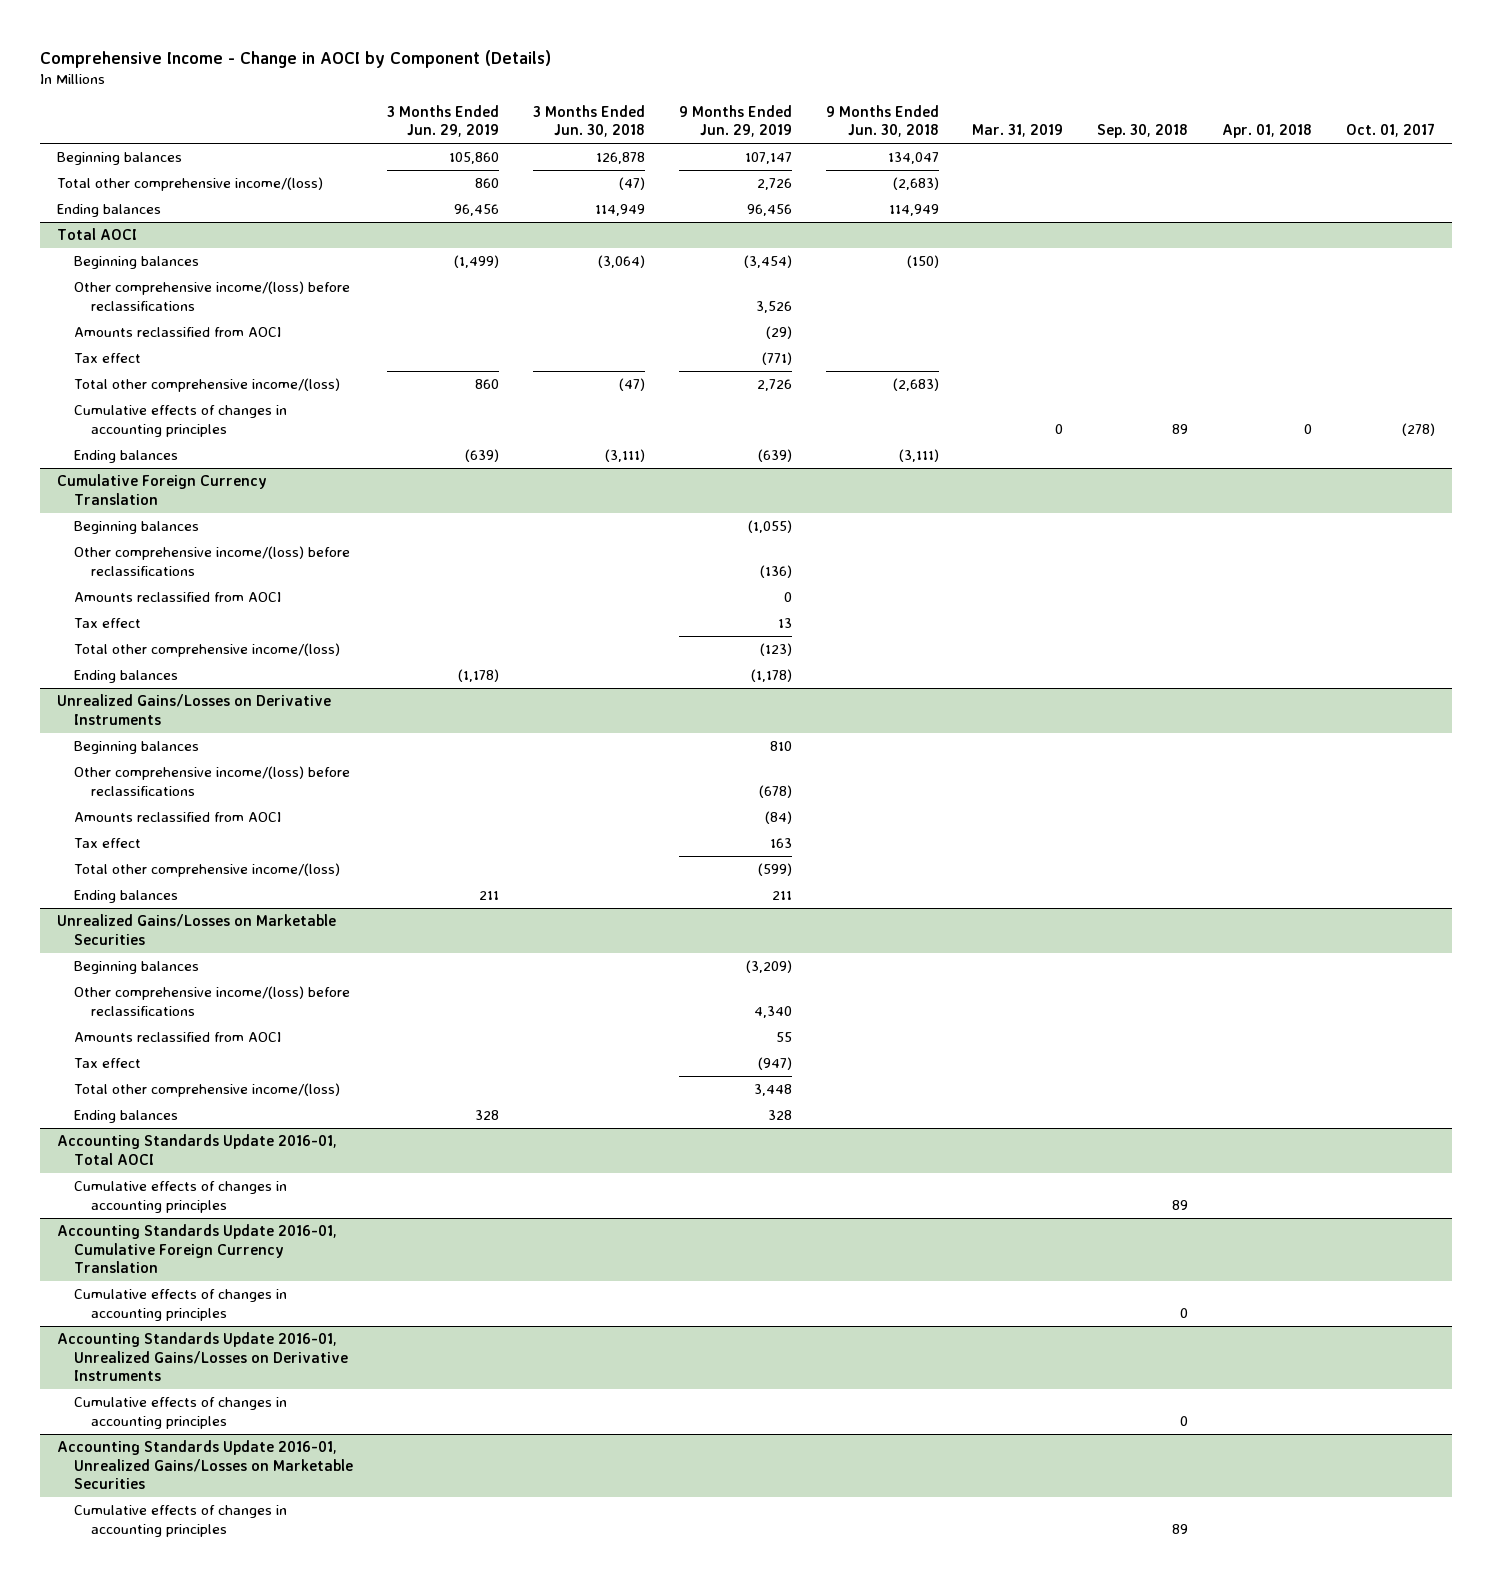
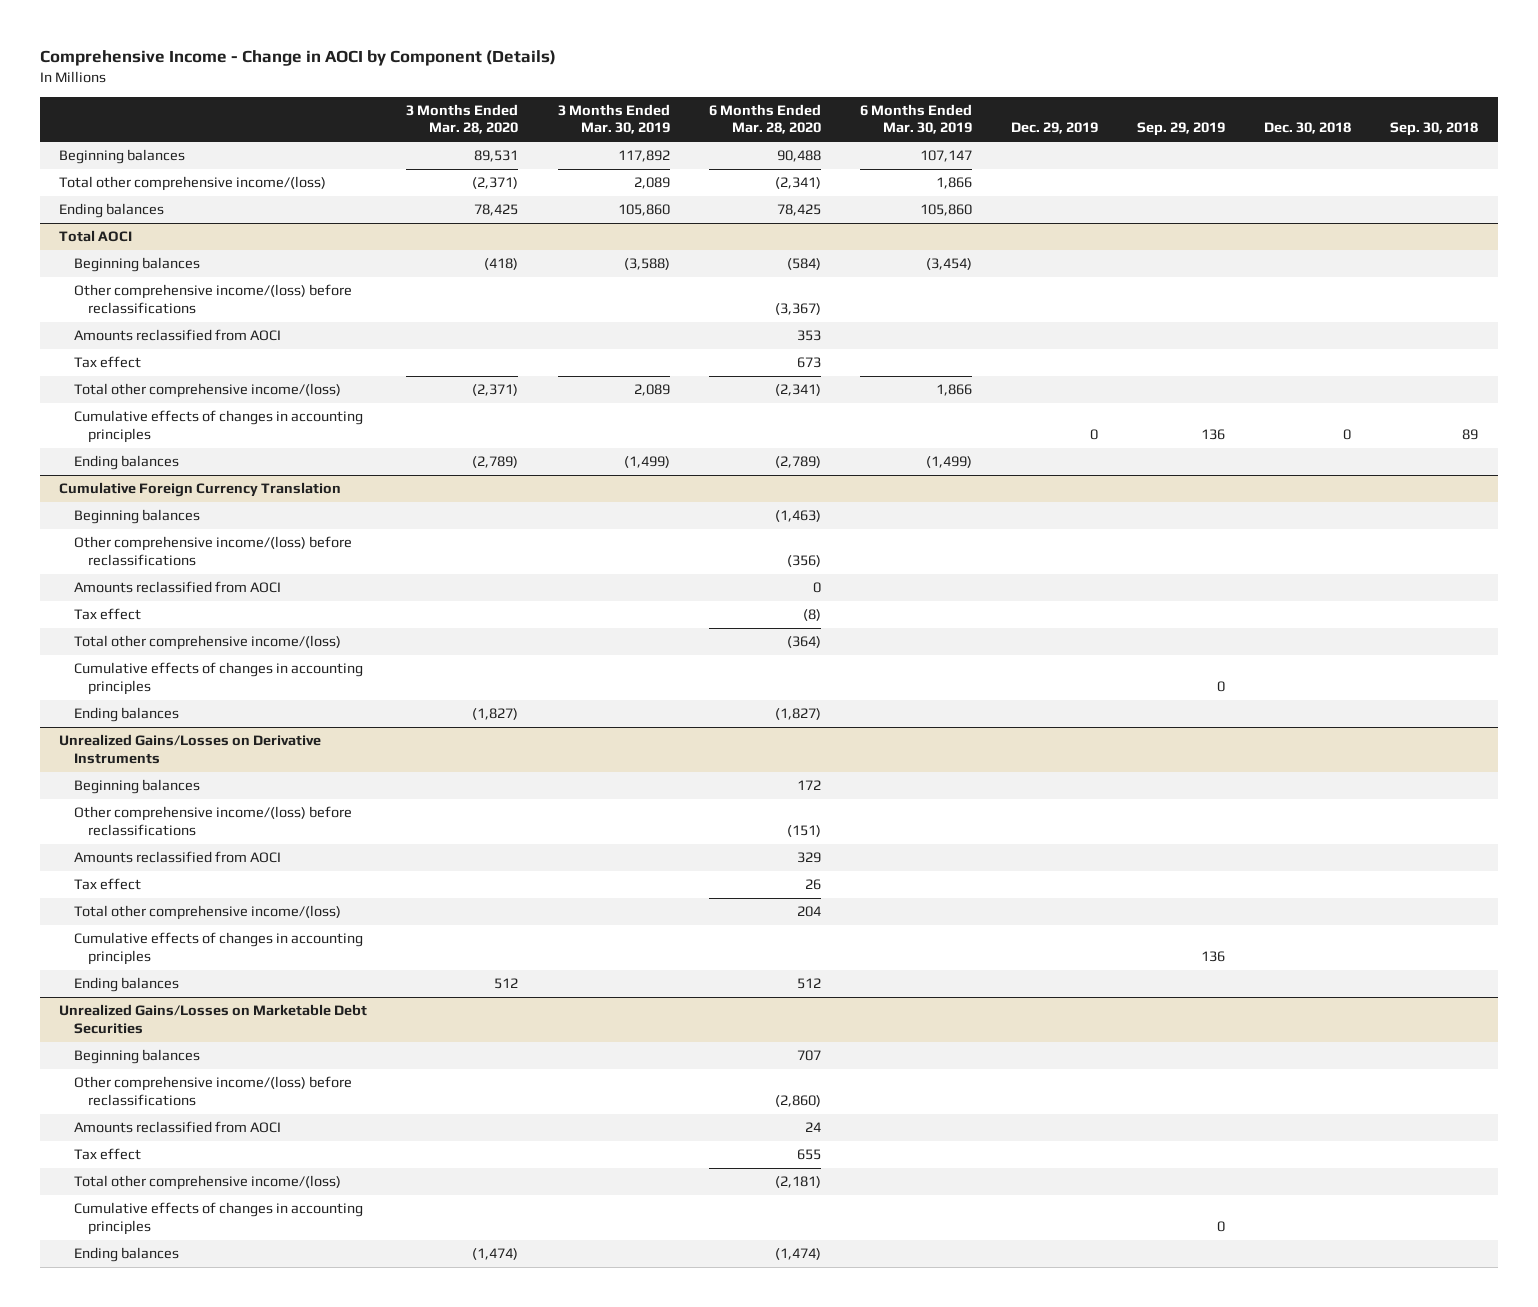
- | 3 Months Ended Jun. 29, 2019 | 3 Months Ended Jun. 30, 2018 | 9 Months Ended Jun. 29, 2019 | 9 Months Ended Jun. 30, 2018 | Mar. 31, 2019 | Sep. 30, 2018 | Apr. 01, 2018 | Oct. 01, 2017
+ | 3 Months Ended Mar. 28, 2020 | 3 Months Ended Mar. 30, 2019 | 6 Months Ended Mar. 28, 2020 | 6 Months Ended Mar. 30, 2019 | Dec. 29, 2019 | Sep. 29, 2019 | Dec. 30, 2018 | Sep. 30, 2018
@ Cumulative Foreign Currency Translation
+ Cumulative effects of changes in accounting principles | | | | | | 0 | |
@ Unrealized Gains/Losses on Derivative Instruments
+ Cumulative effects of changes in accounting principles | | | | | | 136 | |
- Unrealized Gains/Losses on Marketable Securities
+ Unrealized Gains/Losses on Marketable Debt Securities
+ Cumulative effects of changes in accounting principles | | | | | | 0 | |
- Accounting Standards Update 2016-01, Total AOCI
- Cumulative effects of changes in accounting principles | | | | | | 89 | |
- Accounting Standards Update 2016-01, Cumulative Foreign Currency Translation
- Cumulative effects of changes in accounting principles | | | | | | 0 | |
- Accounting Standards Update 2016-01, Unrealized Gains/Losses on Derivative Instruments
- Cumulative effects of changes in accounting principles | | | | | | 0 | |
- Accounting Standards Update 2016-01, Unrealized Gains/Losses on Marketable Securities
- Cumulative effects of changes in accounting principles | | | | | | 89 | |

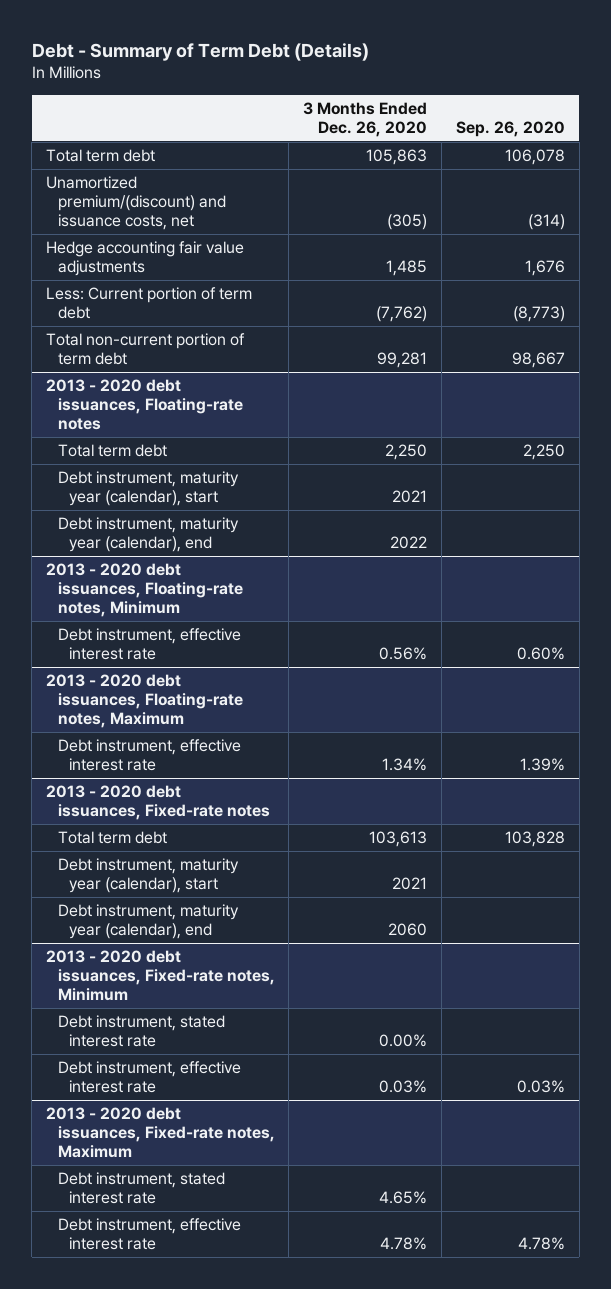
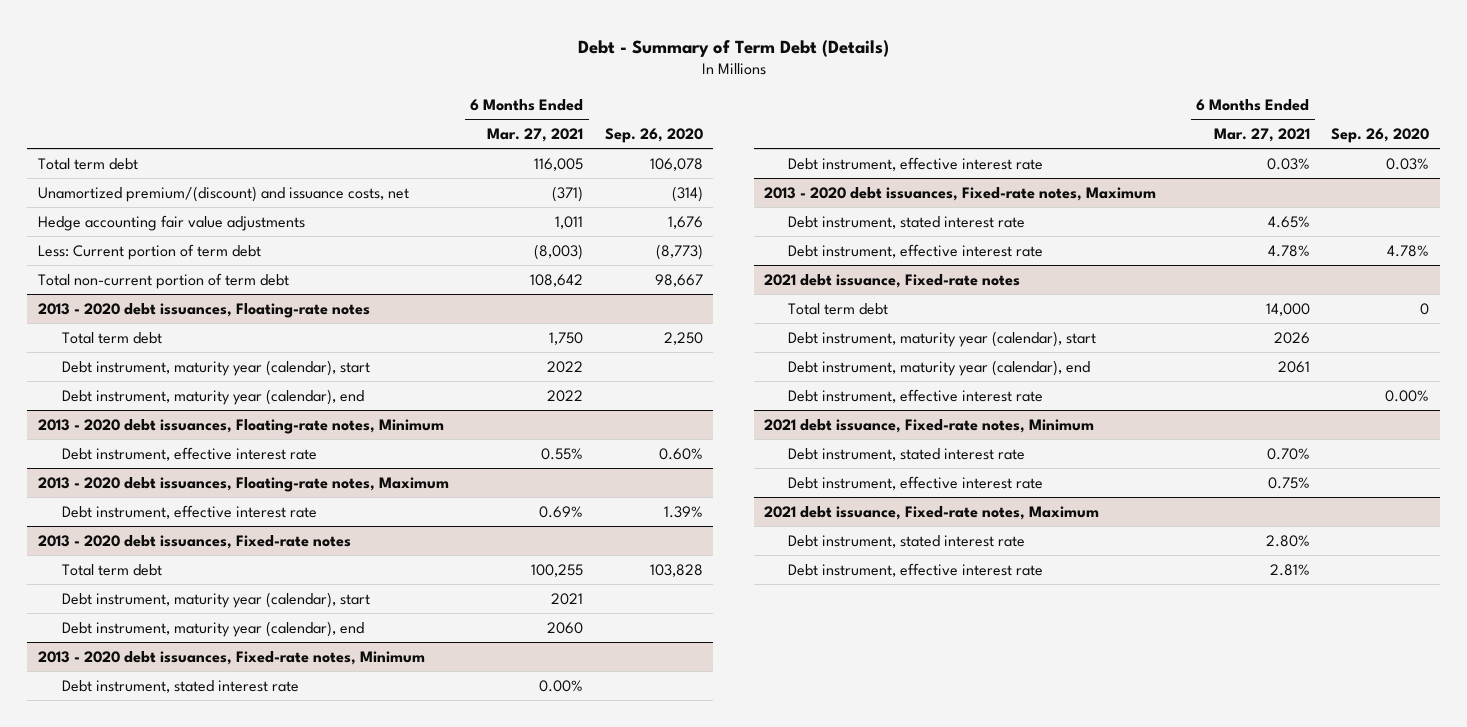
- | 3 Months Ended Dec. 26, 2020 | Sep. 26, 2020
+ | 6 Months Ended Mar. 27, 2021 | Sep. 26, 2020
+ 2021 debt issuance, Fixed-rate notes
+ Total term debt | 14,000 | 0
+ Debt instrument, maturity year (calendar), start | 2026 |
+ Debt instrument, maturity year (calendar), end | 2061 |
+ Debt instrument, effective interest rate | | 0.00%
+ 2021 debt issuance, Fixed-rate notes, Minimum
+ Debt instrument, stated interest rate | 0.70% |
+ Debt instrument, effective interest rate | 0.75% |
+ 2021 debt issuance, Fixed-rate notes, Maximum
+ Debt instrument, stated interest rate | 2.80% |
+ Debt instrument, effective interest rate | 2.81% |

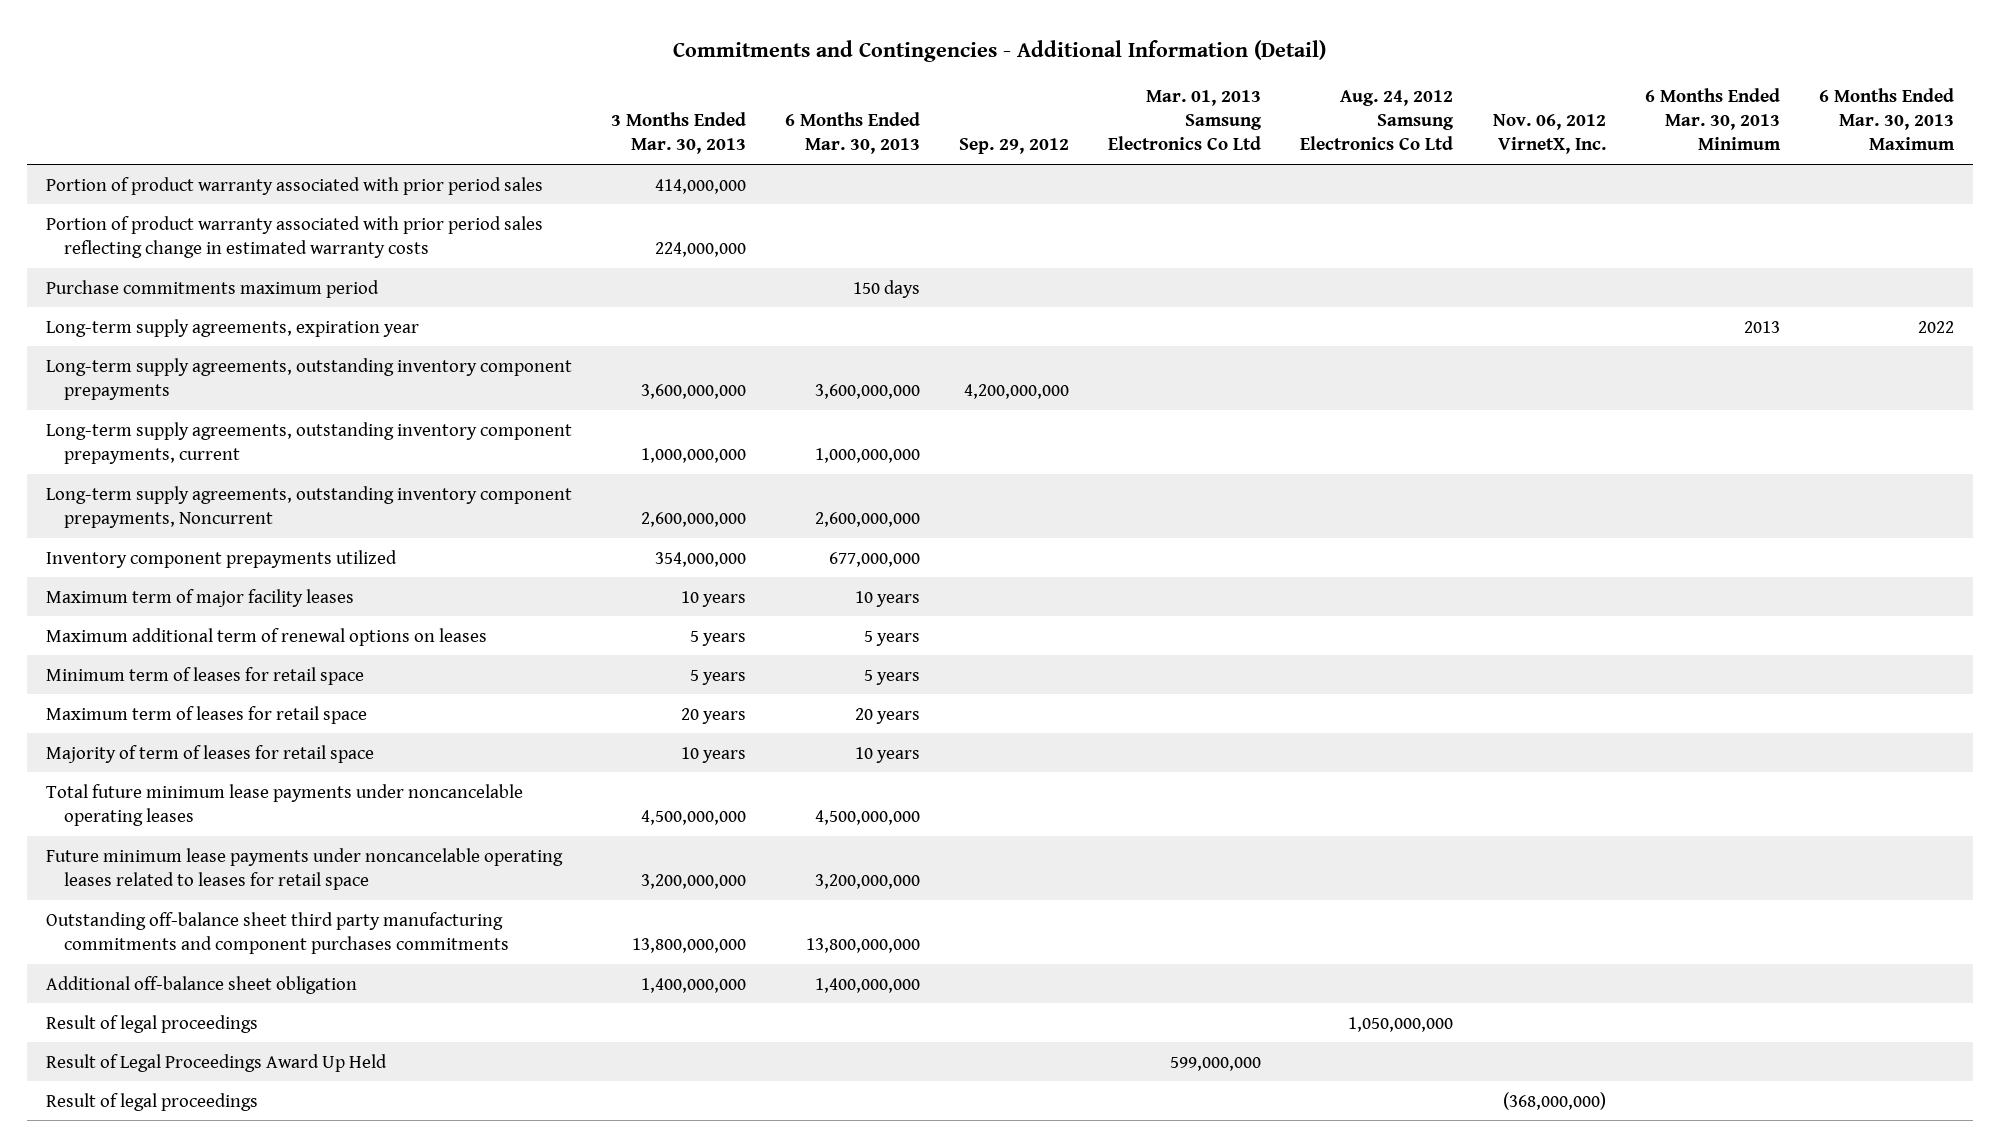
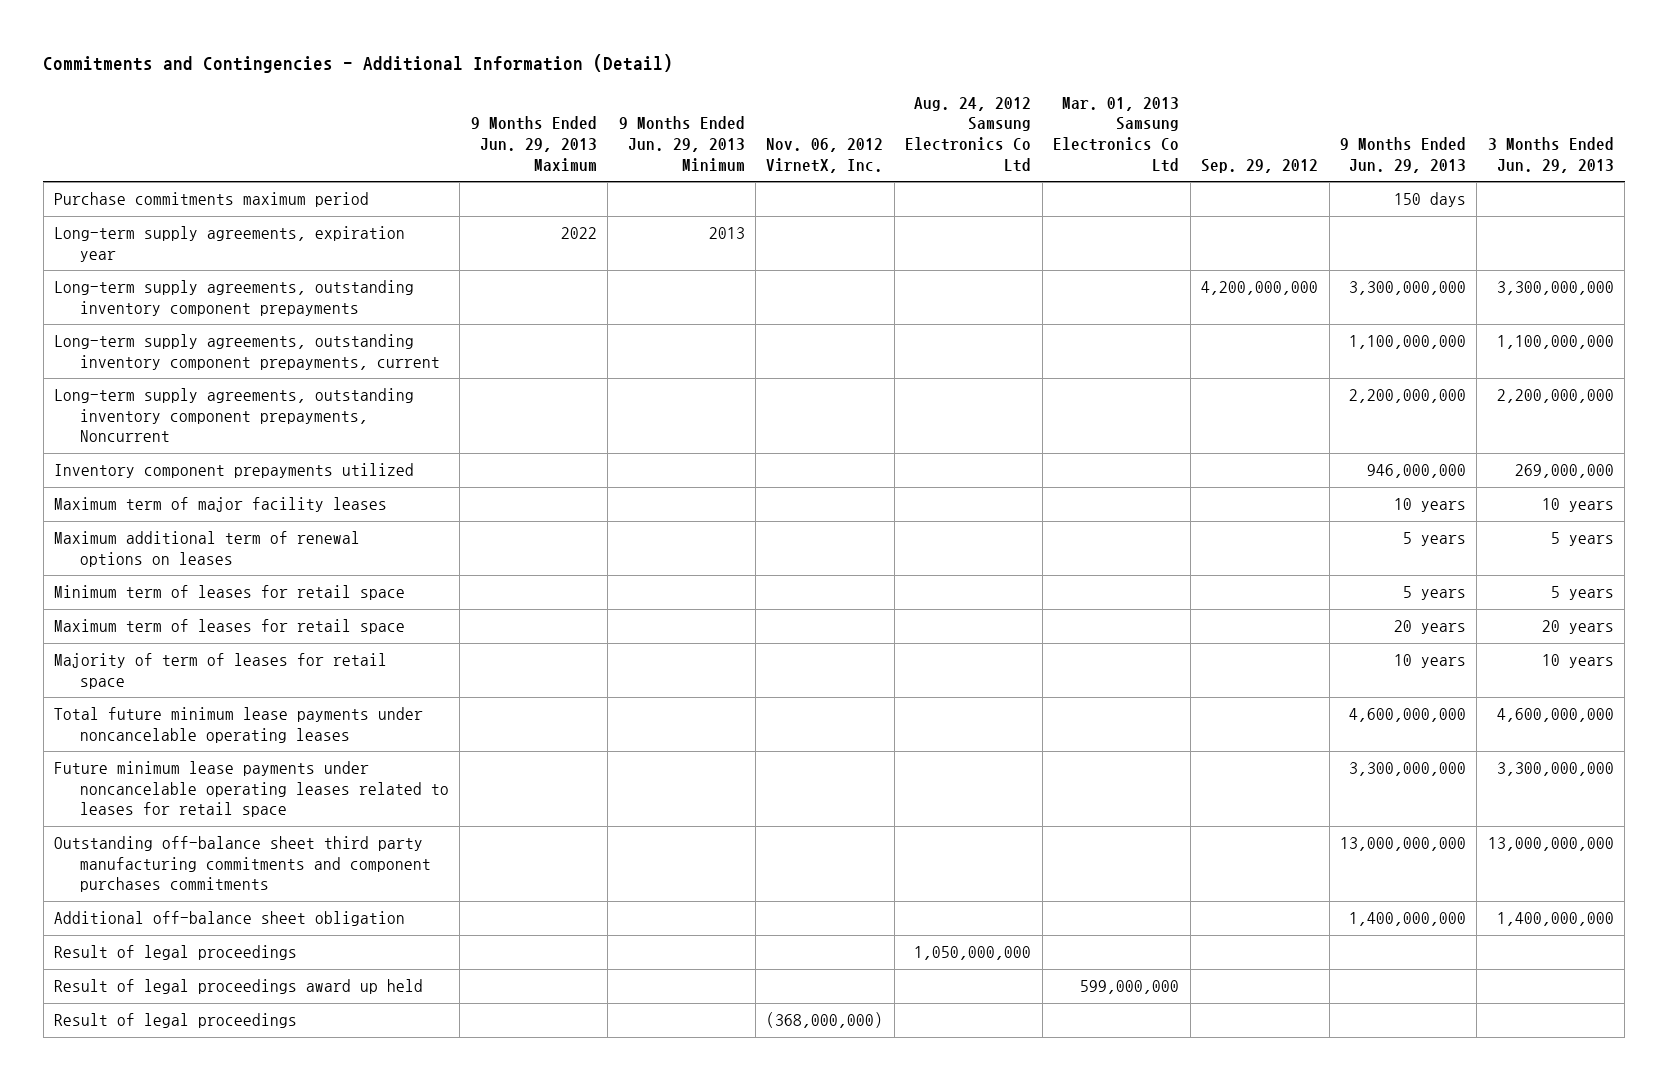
- | 3 Months Ended Mar. 30, 2013 | 6 Months Ended Mar. 30, 2013 | Sep. 29, 2012 | Mar. 01, 2013 Samsung Electronics Co Ltd | Aug. 24, 2012 Samsung Electronics Co Ltd | Nov. 06, 2012 VirnetX, Inc. | 6 Months Ended Mar. 30, 2013 Minimum | 6 Months Ended Mar. 30, 2013 Maximum
+ | 9 Months Ended Jun. 29, 2013 Maximum | 9 Months Ended Jun. 29, 2013 Minimum | Nov. 06, 2012 VirnetX, Inc. | Aug. 24, 2012 Samsung Electronics Co Ltd | Mar. 01, 2013 Samsung Electronics Co Ltd | Sep. 29, 2012 | 9 Months Ended Jun. 29, 2013 | 3 Months Ended Jun. 29, 2013
- Portion of product warranty associated with prior period sales | 414,000,000 | | | | | | |
- Portion of product warranty associated with prior period sales reflecting change in estimated warranty costs | 224,000,000 | | | | | | |
- Result of Legal Proceedings Award Up Held | | | | 599,000,000 | | | |
+ Result of legal proceedings award up held | | | | | 599,000,000 | | |

